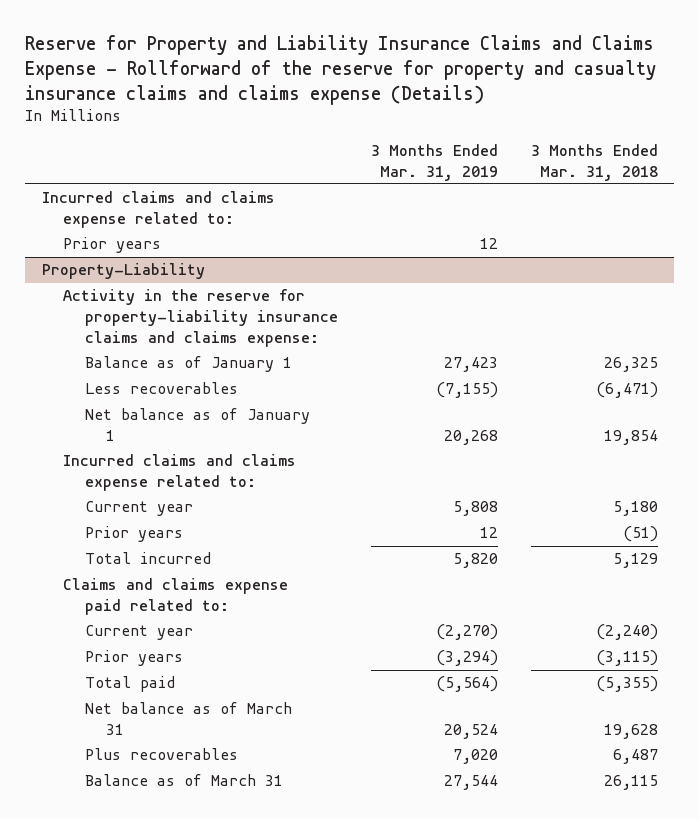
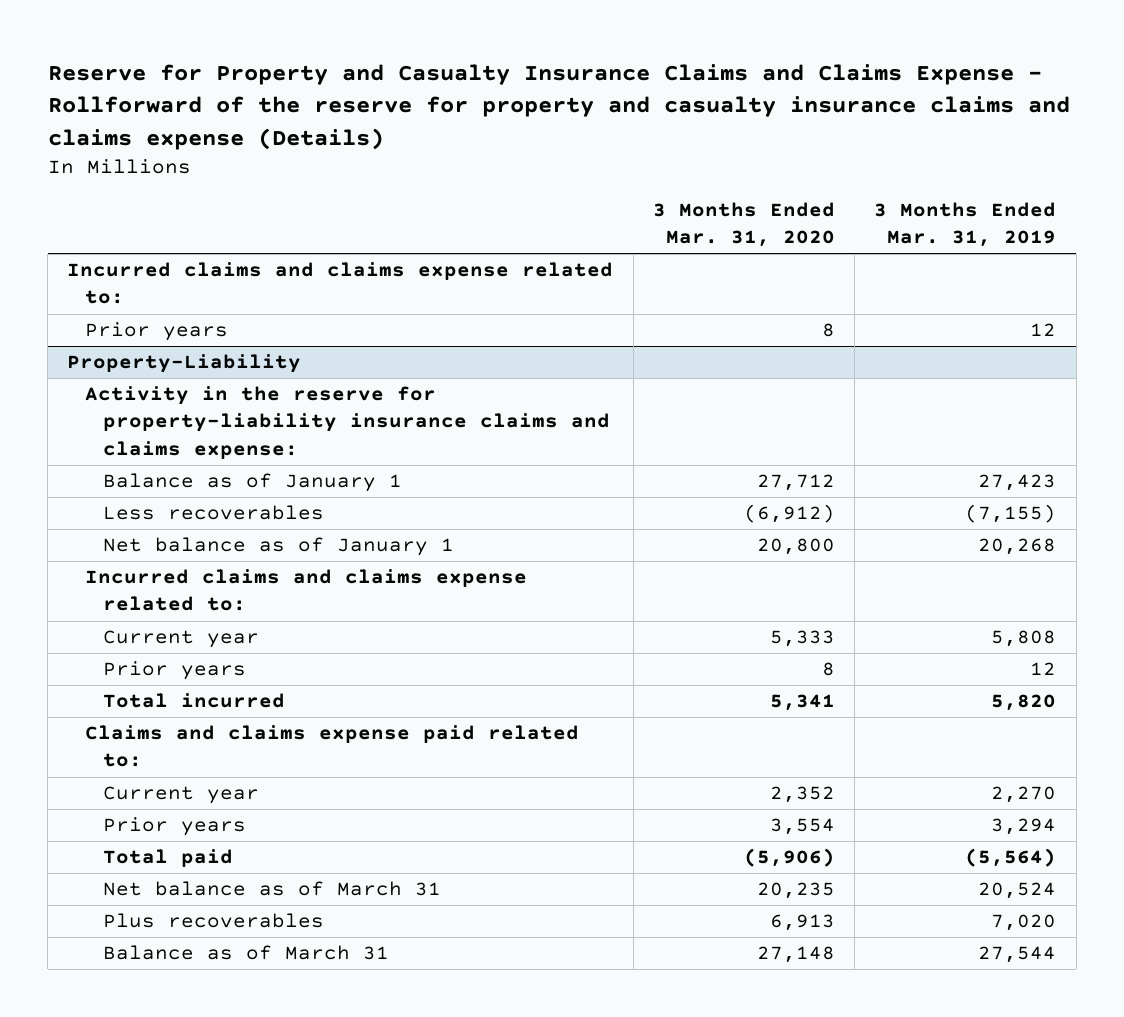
- Reserve for Property and Liability Insurance Claims and Claims Expense - Rollforward of the reserve for property and casualty insurance claims and claims expense (Details)
+ Reserve for Property and Casualty Insurance Claims and Claims Expense - Rollforward of the reserve for property and casualty insurance claims and claims expense (Details)
- | 3 Months Ended Mar. 31, 2019 | 3 Months Ended Mar. 31, 2018
+ | 3 Months Ended Mar. 31, 2020 | 3 Months Ended Mar. 31, 2019
@ Property-Liability
- Current year | (2,270) | (2,240)
- Prior years | (3,294) | (3,115)
+ Current year | 2,352 | 2,270
+ Prior years | 3,554 | 3,294

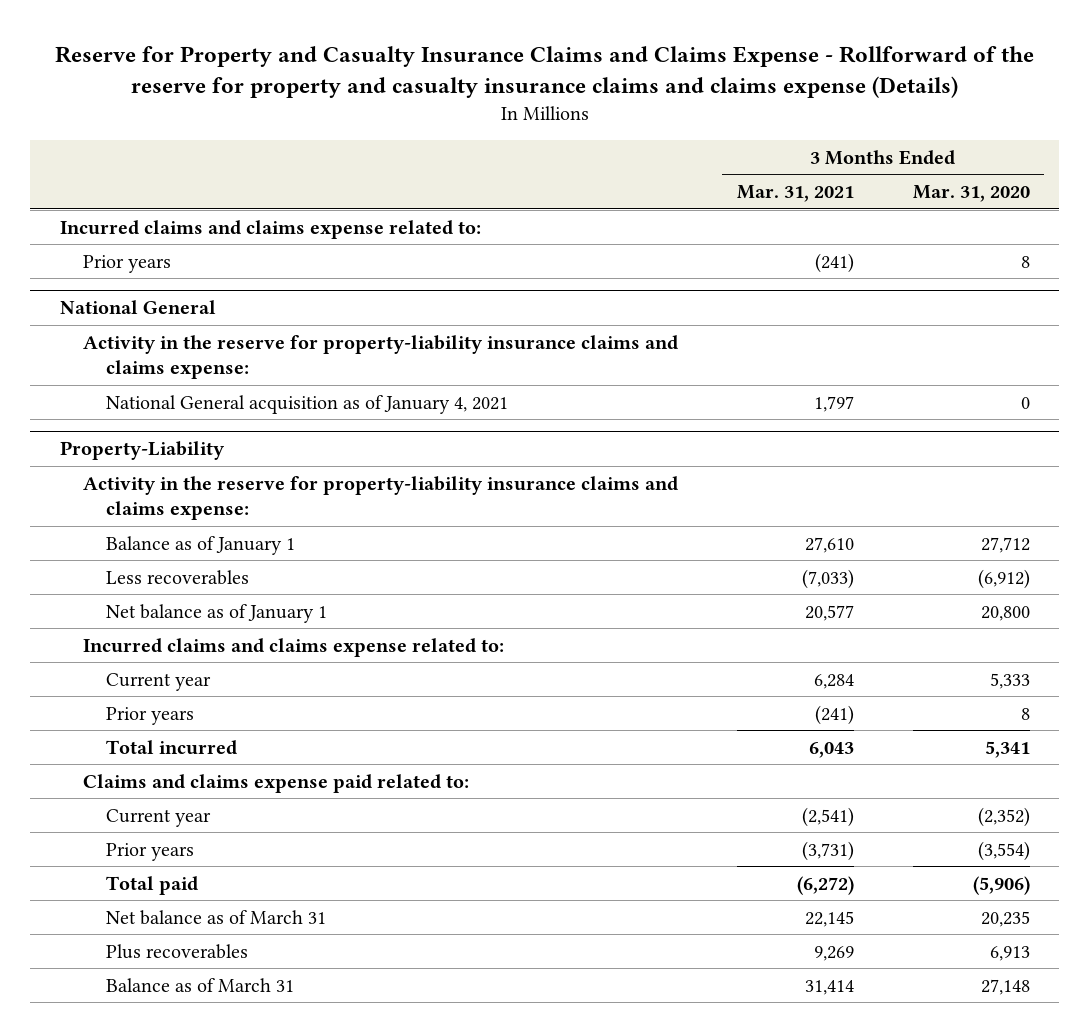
- | 3 Months Ended Mar. 31, 2020 | 3 Months Ended Mar. 31, 2019
+ | 3 Months Ended Mar. 31, 2021 | 3 Months Ended Mar. 31, 2020
+ National General
+ Activity in the reserve for property-liability insurance claims and claims expense:
+ National General acquisition as of January 4, 2021 | 1,797 | 0
@ Property-Liability
- Current year | 2,352 | 2,270
- Prior years | 3,554 | 3,294
+ Current year | (2,541) | (2,352)
+ Prior years | (3,731) | (3,554)

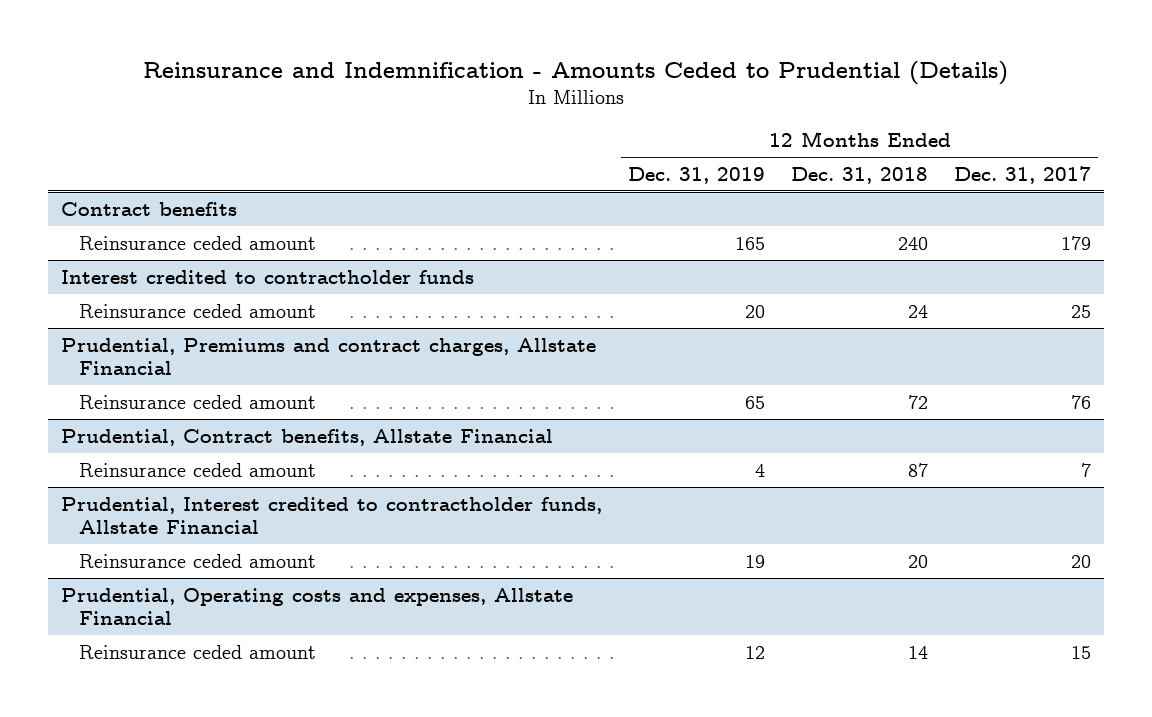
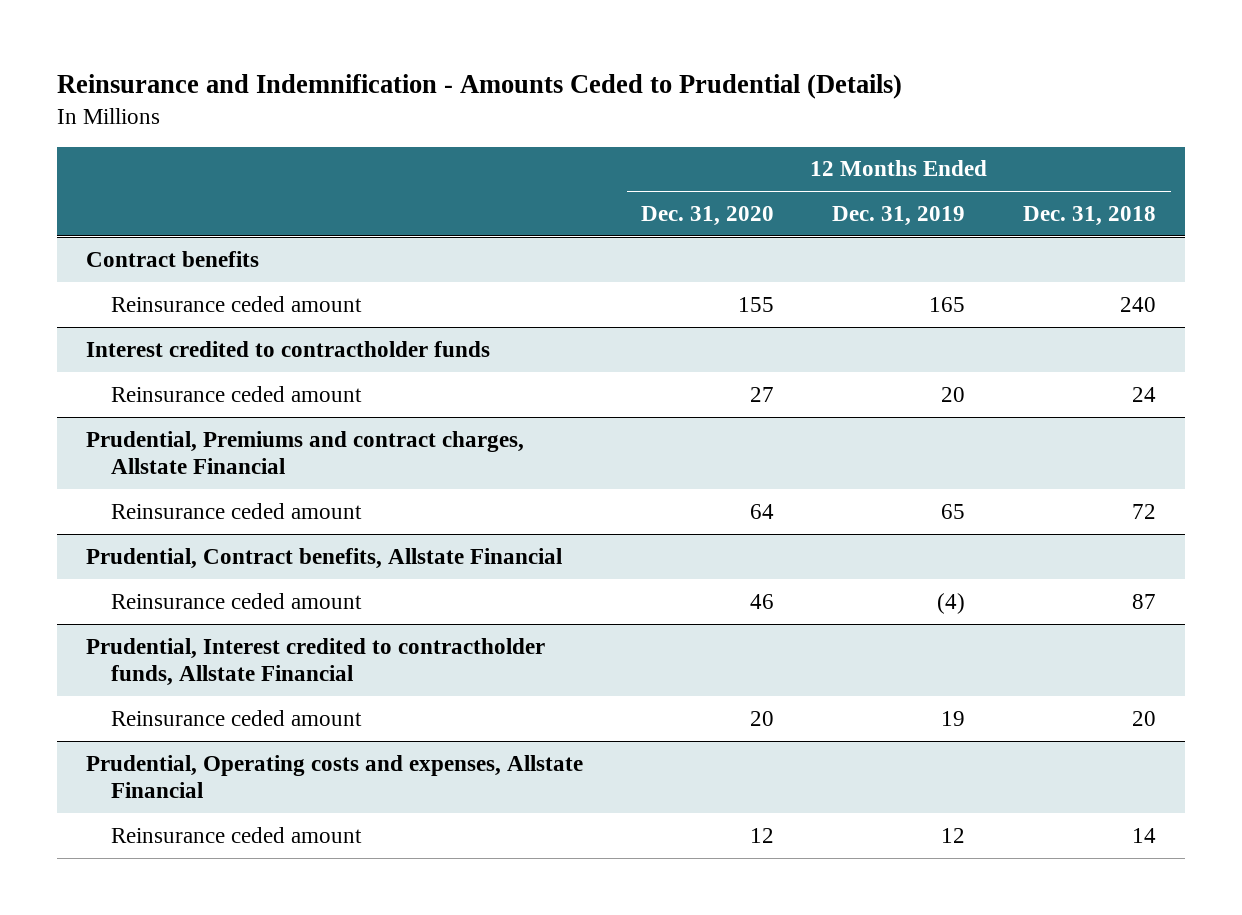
- | 12 Months Ended Dec. 31, 2019 | 12 Months Ended Dec. 31, 2018 | 12 Months Ended Dec. 31, 2017
+ | 12 Months Ended Dec. 31, 2020 | 12 Months Ended Dec. 31, 2019 | 12 Months Ended Dec. 31, 2018
@ Prudential, Contract benefits, Allstate Financial
- Reinsurance ceded amount | 4 | 87 | 7
+ Reinsurance ceded amount | 46 | (4) | 87

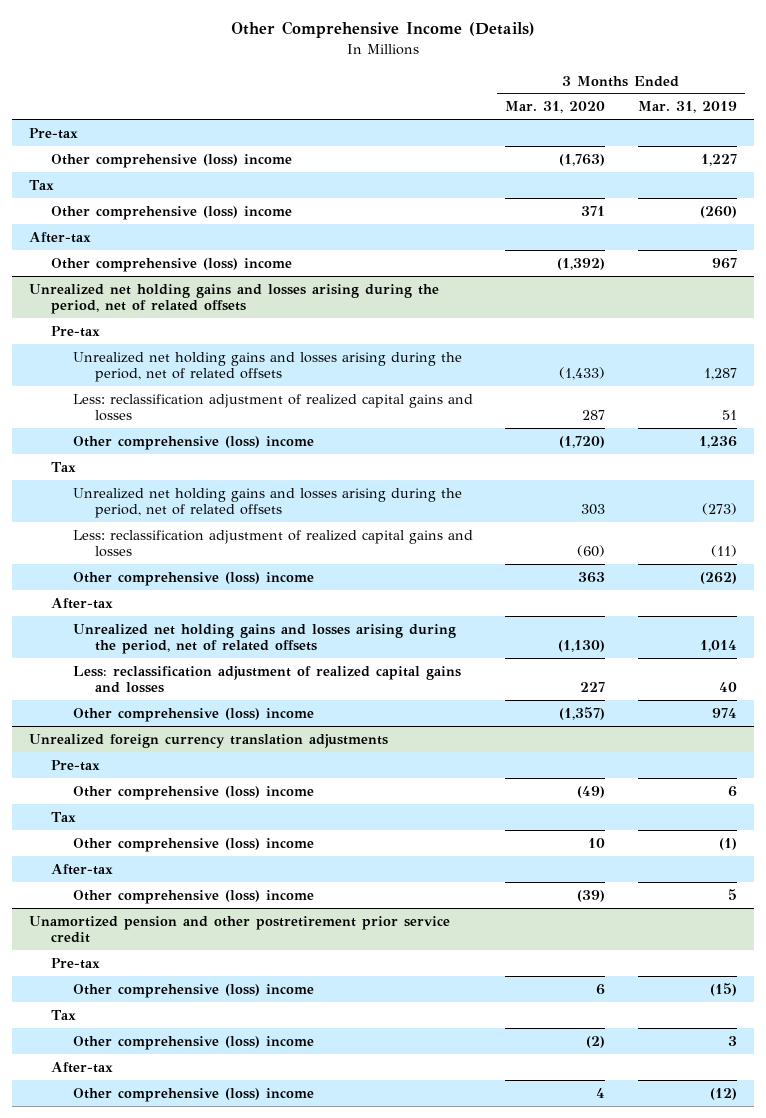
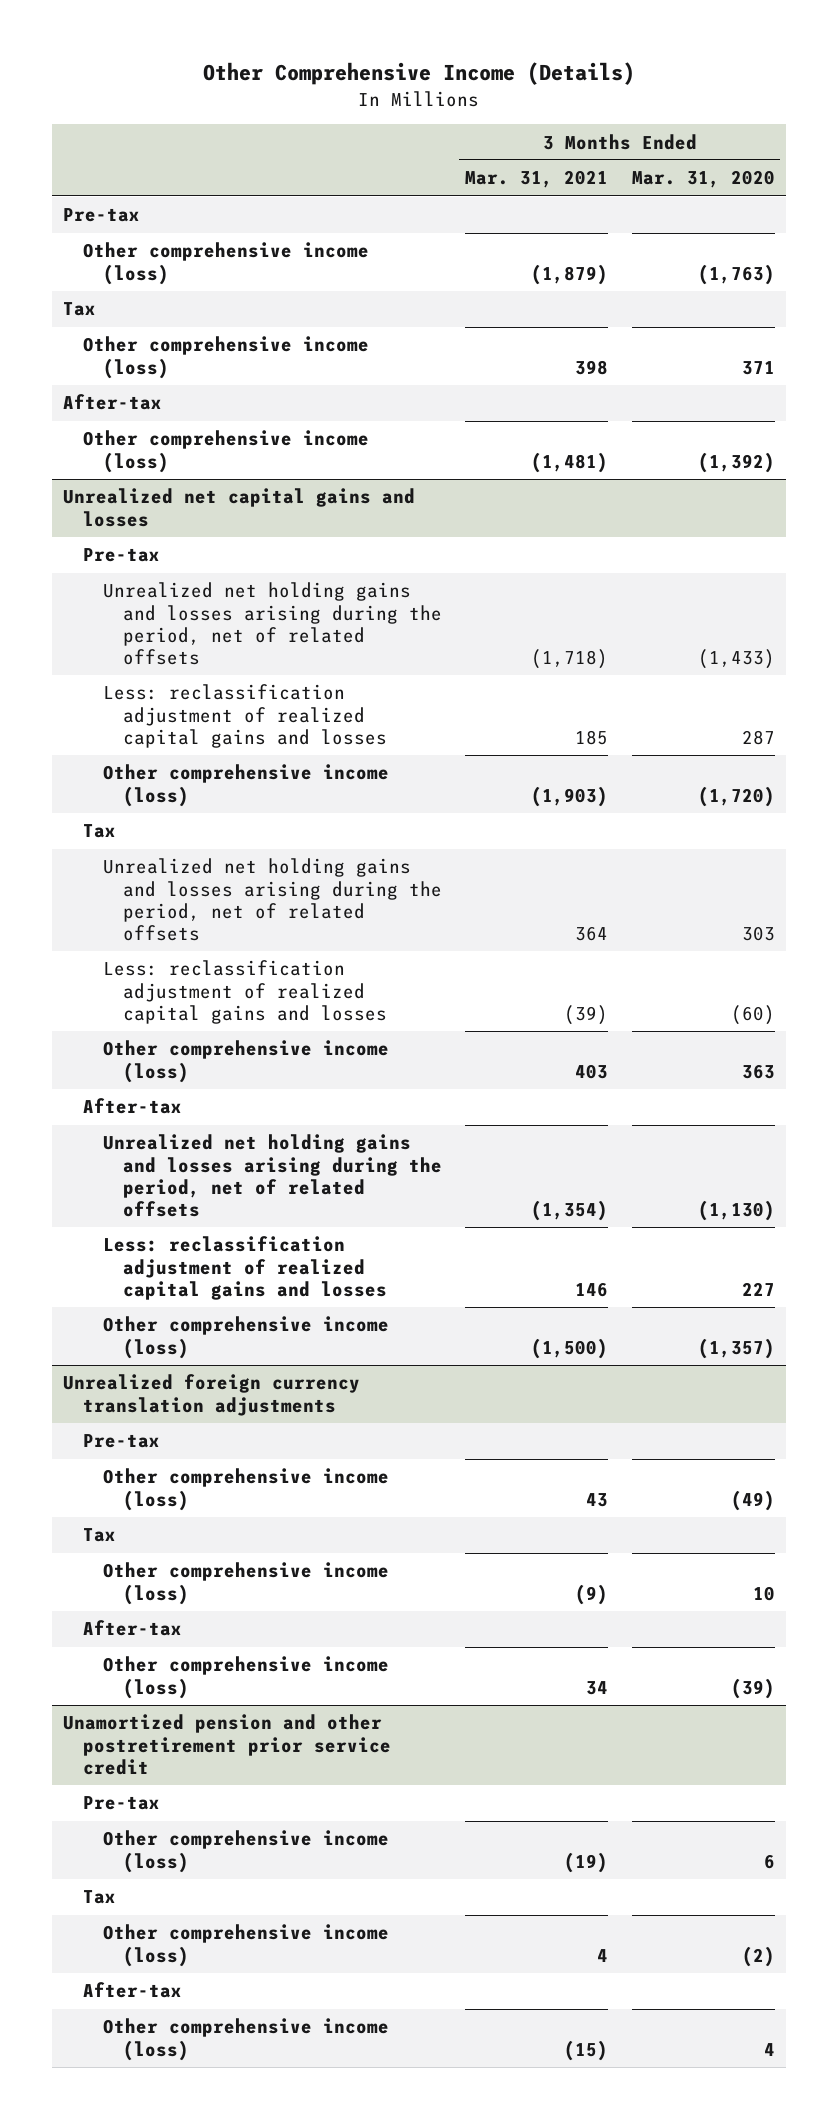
- | 3 Months Ended Mar. 31, 2020 | 3 Months Ended Mar. 31, 2019
+ | 3 Months Ended Mar. 31, 2021 | 3 Months Ended Mar. 31, 2020
- Other comprehensive (loss) income | (1,763) | 1,227
+ Other comprehensive income (loss) | (1,879) | (1,763)
- Other comprehensive (loss) income | 371 | (260)
+ Other comprehensive income (loss) | 398 | 371
- Other comprehensive (loss) income | (1,392) | 967
- Unrealized net holding gains and losses arising during the period, net of related offsets
+ Other comprehensive income (loss) | (1,481) | (1,392)
+ Unrealized net capital gains and losses
- Other comprehensive (loss) income | (1,720) | 1,236
+ Other comprehensive income (loss) | (1,903) | (1,720)
- Other comprehensive (loss) income | 363 | (262)
+ Other comprehensive income (loss) | 403 | 363
- Other comprehensive (loss) income | (1,357) | 974
+ Other comprehensive income (loss) | (1,500) | (1,357)
@ Unrealized foreign currency translation adjustments
- Other comprehensive (loss) income | (49) | 6
+ Other comprehensive income (loss) | 43 | (49)
- Other comprehensive (loss) income | 10 | (1)
+ Other comprehensive income (loss) | (9) | 10
- Other comprehensive (loss) income | (39) | 5
+ Other comprehensive income (loss) | 34 | (39)
@ Unamortized pension and other postretirement prior service credit
- Other comprehensive (loss) income | 6 | (15)
+ Other comprehensive income (loss) | (19) | 6
- Other comprehensive (loss) income | (2) | 3
+ Other comprehensive income (loss) | 4 | (2)
- Other comprehensive (loss) income | 4 | (12)
+ Other comprehensive income (loss) | (15) | 4

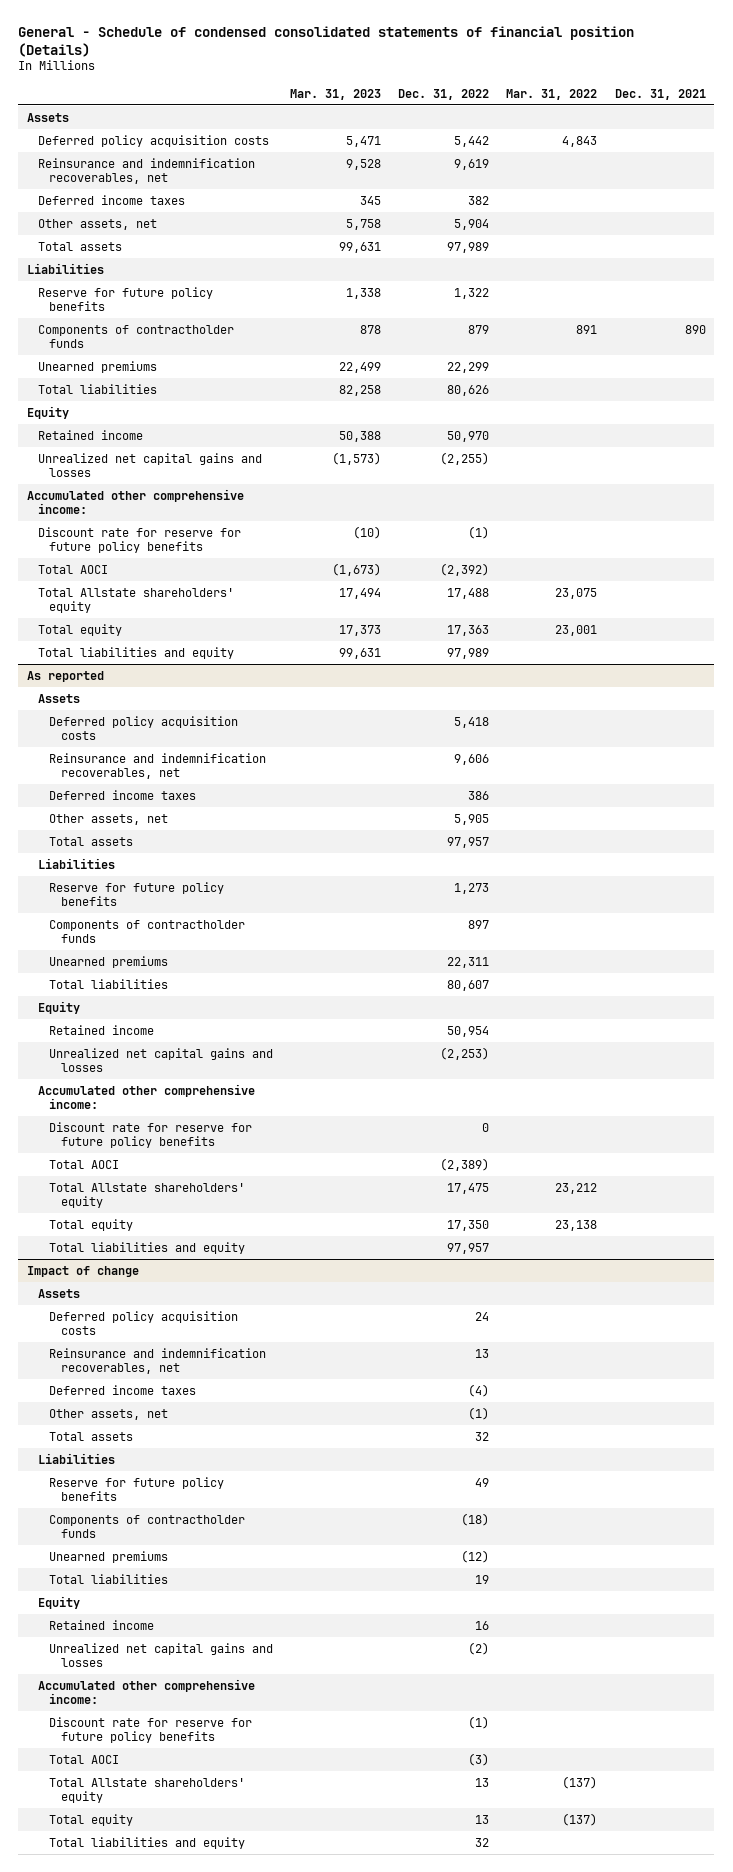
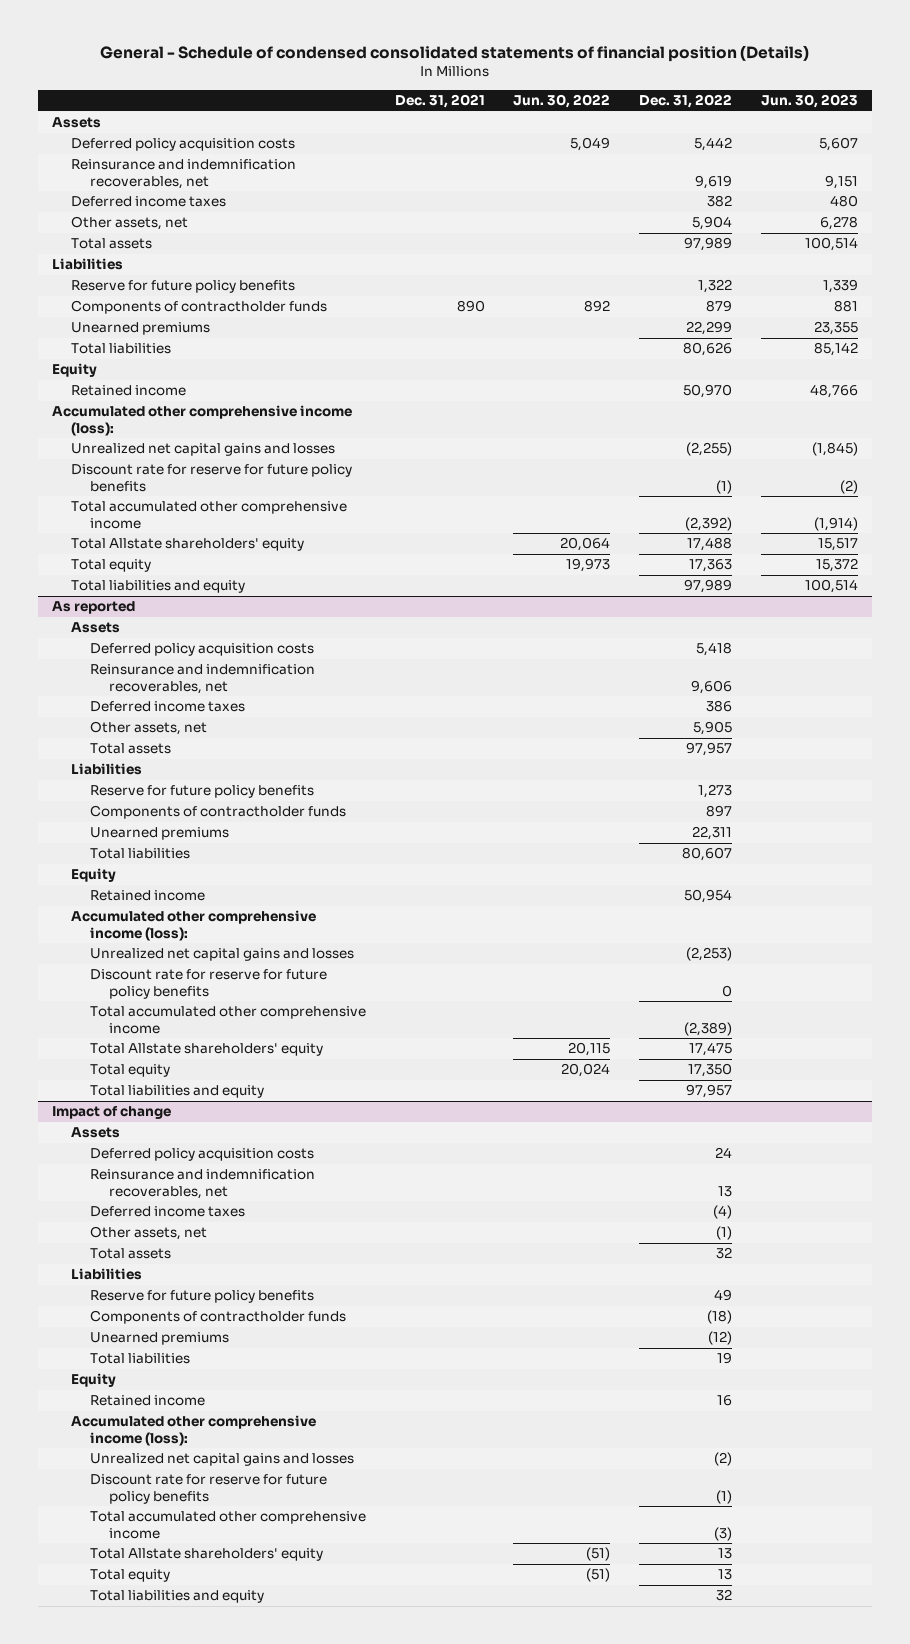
- | Mar. 31, 2023 | Dec. 31, 2022 | Mar. 31, 2022 | Dec. 31, 2021
+ | Dec. 31, 2021 | Jun. 30, 2022 | Dec. 31, 2022 | Jun. 30, 2023
+ Accumulated other comprehensive income (loss):
- Accumulated other comprehensive income:
- Total AOCI | (1,673) | (2,392) | |
+ Total accumulated other comprehensive income | | | (2,392) | (1,914)
@ As reported
+ Accumulated other comprehensive income (loss):
- Accumulated other comprehensive income:
- Total AOCI | | (2,389) | |
+ Total accumulated other comprehensive income | | | (2,389) |
@ Impact of change
+ Accumulated other comprehensive income (loss):
- Accumulated other comprehensive income:
- Total AOCI | | (3) | |
+ Total accumulated other comprehensive income | | | (3) |

